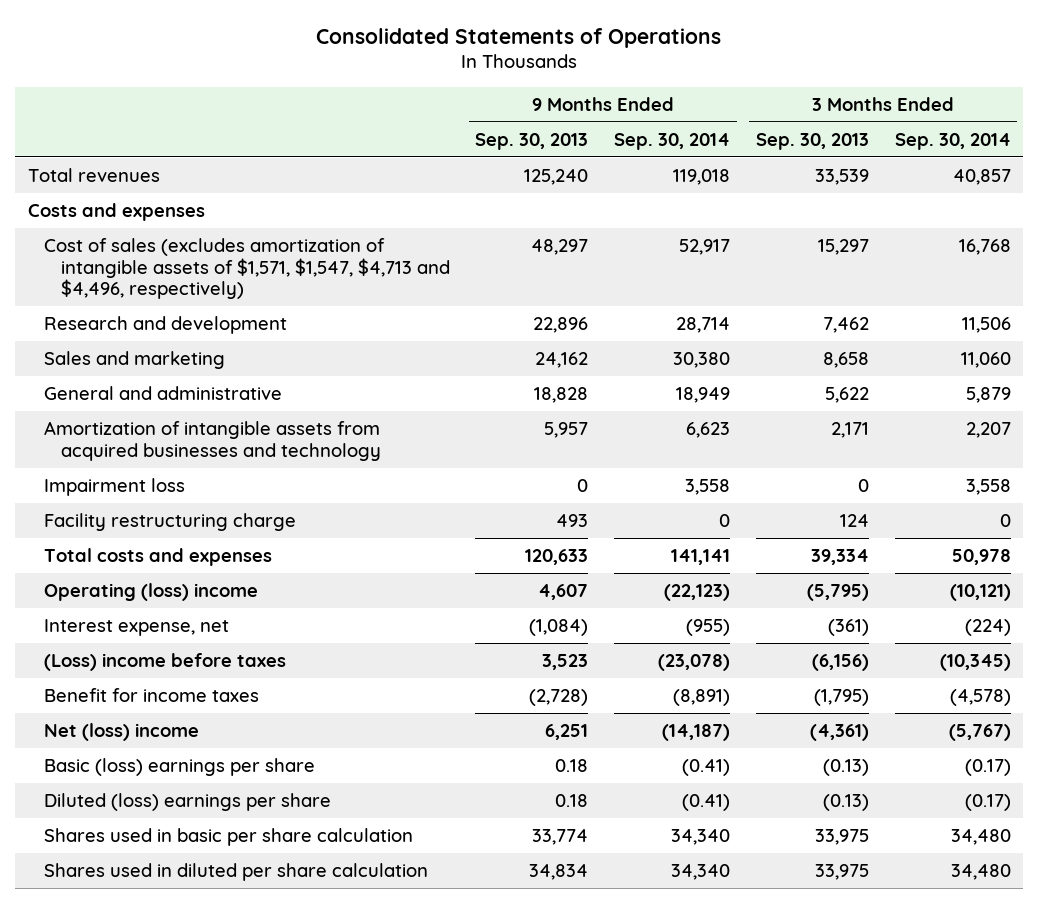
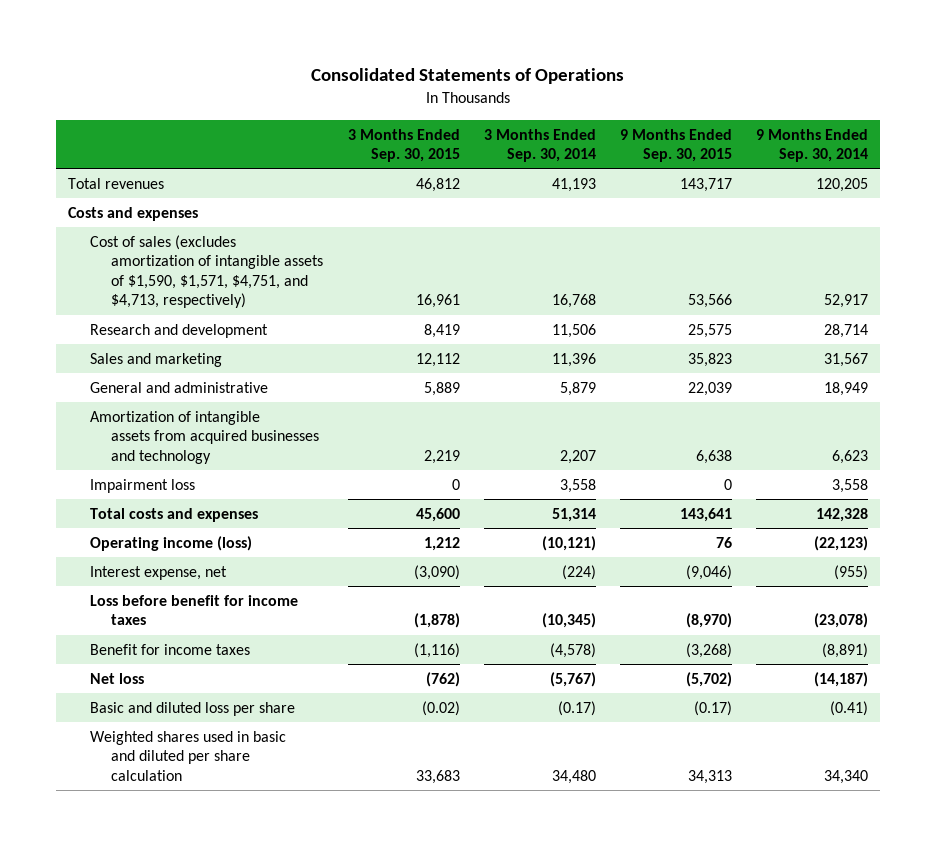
- | 9 Months Ended Sep. 30, 2013 | 9 Months Ended Sep. 30, 2014 | 3 Months Ended Sep. 30, 2013 | 3 Months Ended Sep. 30, 2014
+ | 3 Months Ended Sep. 30, 2015 | 3 Months Ended Sep. 30, 2014 | 9 Months Ended Sep. 30, 2015 | 9 Months Ended Sep. 30, 2014
- Total revenues | 125,240 | 119,018 | 33,539 | 40,857
+ Total revenues | 46,812 | 41,193 | 143,717 | 120,205
- Cost of sales (excludes amortization of intangible assets of $1,571, $1,547, $4,713 and $4,496, respectively) | 48,297 | 52,917 | 15,297 | 16,768
+ Cost of sales (excludes amortization of intangible assets of $1,590, $1,571, $4,751, and $4,713, respectively) | 16,961 | 16,768 | 53,566 | 52,917
- Sales and marketing | 24,162 | 30,380 | 8,658 | 11,060
+ Sales and marketing | 12,112 | 11,396 | 35,823 | 31,567
- Facility restructuring charge | 493 | 0 | 124 | 0
- Total costs and expenses | 120,633 | 141,141 | 39,334 | 50,978
- Operating (loss) income | 4,607 | (22,123) | (5,795) | (10,121)
+ Total costs and expenses | 45,600 | 51,314 | 143,641 | 142,328
+ Operating income (loss) | 1,212 | (10,121) | 76 | (22,123)
- (Loss) income before taxes | 3,523 | (23,078) | (6,156) | (10,345)
+ Loss before benefit for income taxes | (1,878) | (10,345) | (8,970) | (23,078)
- Net (loss) income | 6,251 | (14,187) | (4,361) | (5,767)
- Basic (loss) earnings per share | 0.18 | (0.41) | (0.13) | (0.17)
- Diluted (loss) earnings per share | 0.18 | (0.41) | (0.13) | (0.17)
- Shares used in basic per share calculation | 33,774 | 34,340 | 33,975 | 34,480
- Shares used in diluted per share calculation | 34,834 | 34,340 | 33,975 | 34,480
+ Net loss | (762) | (5,767) | (5,702) | (14,187)
+ Basic and diluted loss per share | (0.02) | (0.17) | (0.17) | (0.41)
+ Weighted shares used in basic and diluted per share calculation | 33,683 | 34,480 | 34,313 | 34,340

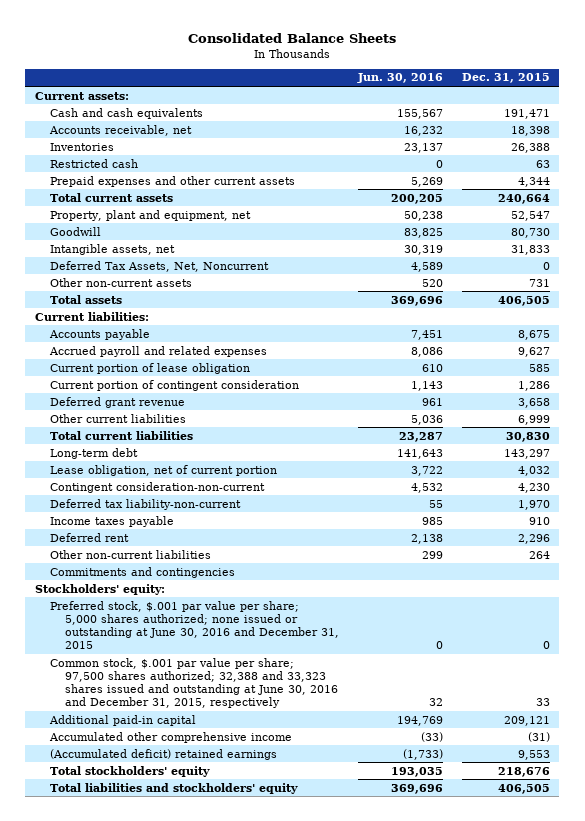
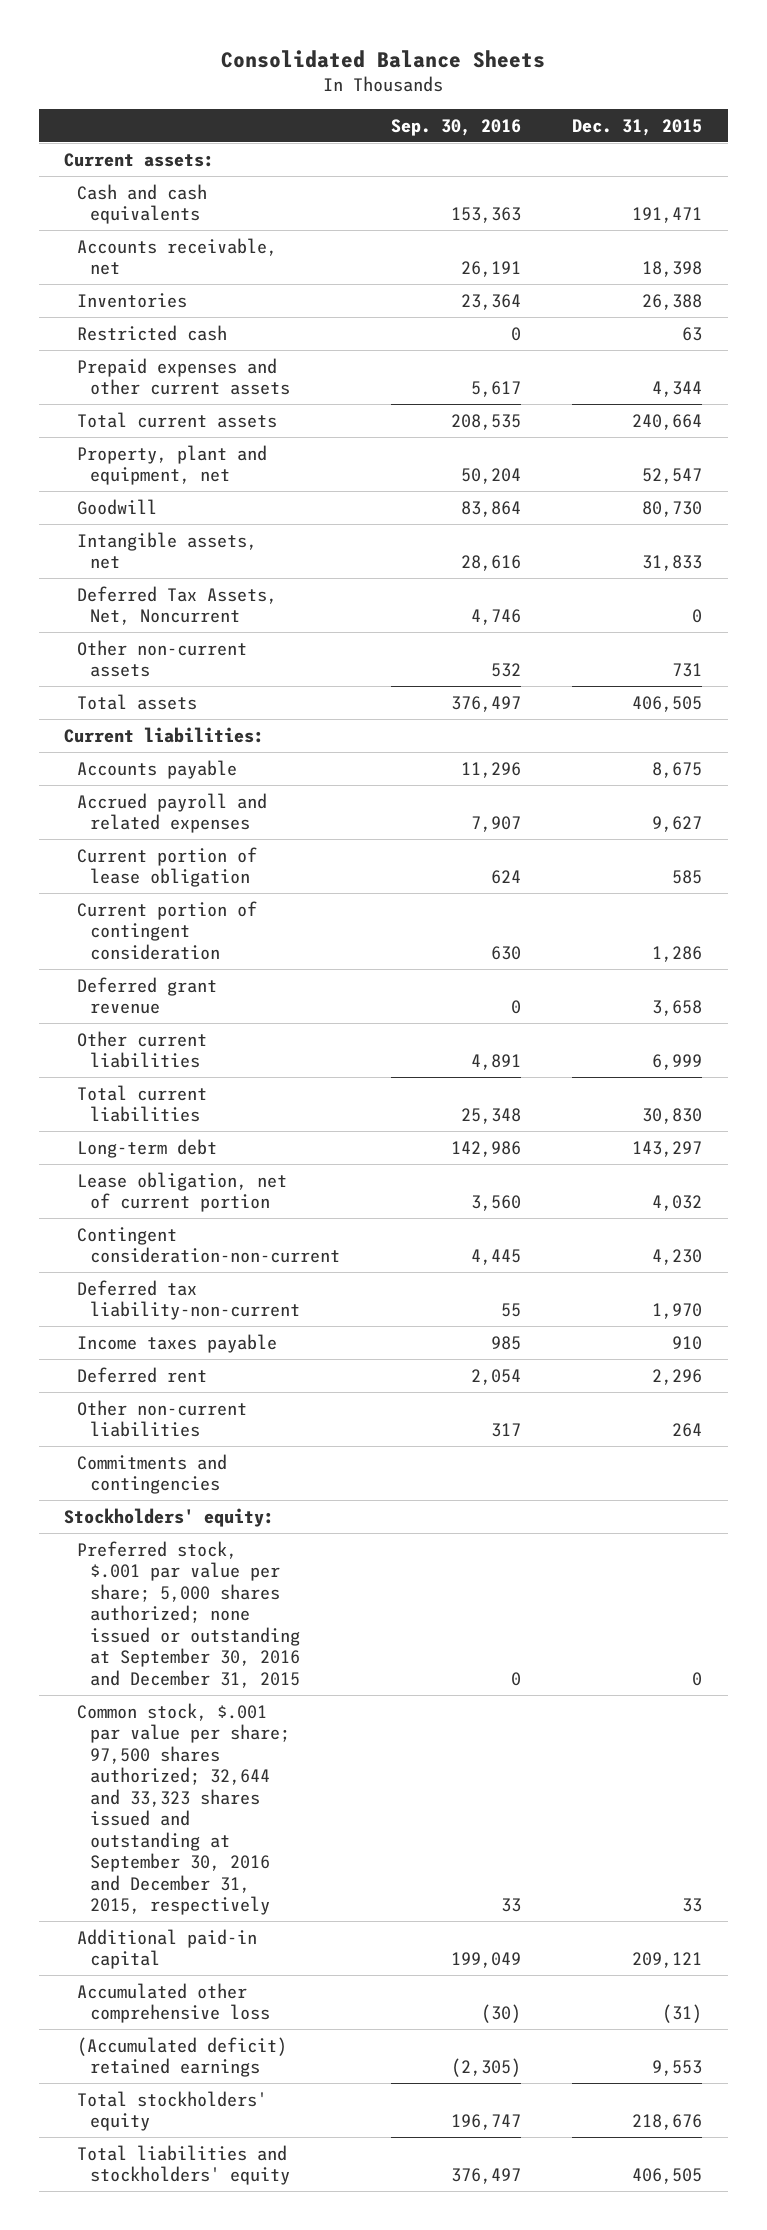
- | Jun. 30, 2016 | Dec. 31, 2015
+ | Sep. 30, 2016 | Dec. 31, 2015
- Preferred stock, $.001 par value per share; 5,000 shares authorized; none issued or outstanding at June 30, 2016 and December 31, 2015 | 0 | 0
- Common stock, $.001 par value per share; 97,500 shares authorized; 32,388 and 33,323 shares issued and outstanding at June 30, 2016 and December 31, 2015, respectively | 32 | 33
+ Preferred stock, $.001 par value per share; 5,000 shares authorized; none issued or outstanding at September 30, 2016 and December 31, 2015 | 0 | 0
+ Common stock, $.001 par value per share; 97,500 shares authorized; 32,644 and 33,323 shares issued and outstanding at September 30, 2016 and December 31, 2015, respectively | 33 | 33
- Accumulated other comprehensive income | (33) | (31)
+ Accumulated other comprehensive loss | (30) | (31)

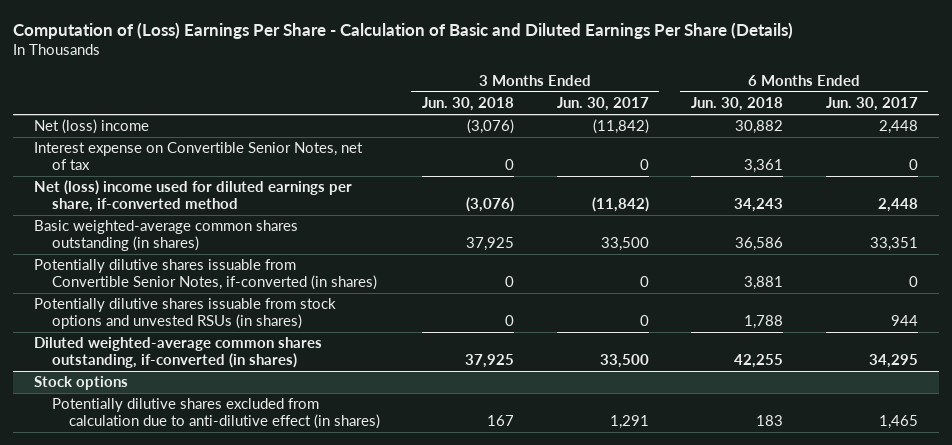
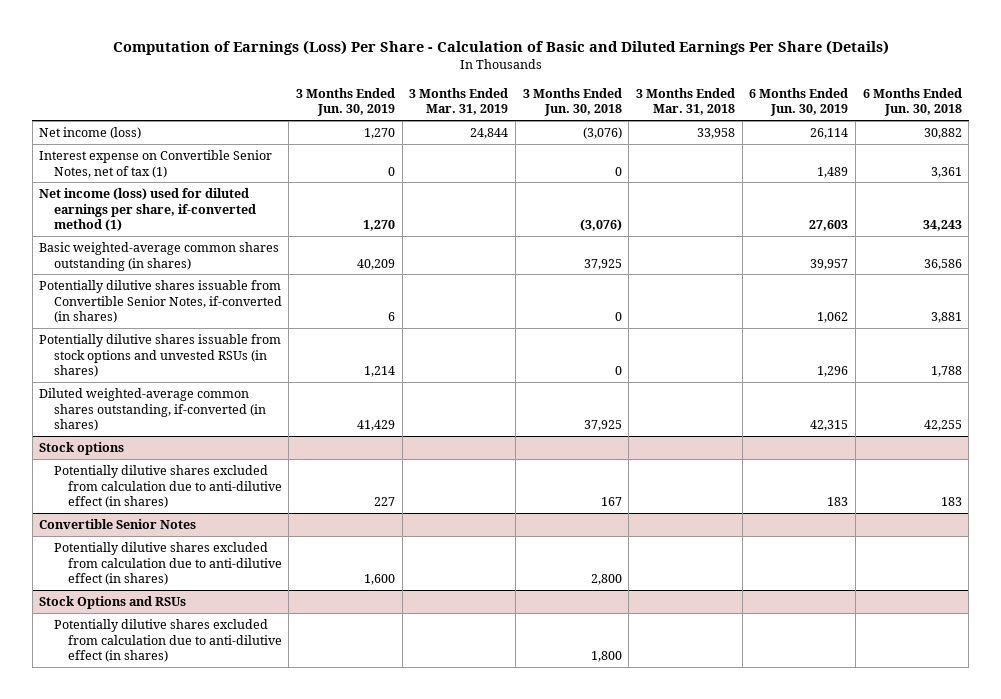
- Computation of (Loss) Earnings Per Share - Calculation of Basic and Diluted Earnings Per Share (Details)
+ Computation of Earnings (Loss) Per Share - Calculation of Basic and Diluted Earnings Per Share (Details)
- | 3 Months Ended Jun. 30, 2018 | 3 Months Ended Jun. 30, 2017 | 6 Months Ended Jun. 30, 2018 | 6 Months Ended Jun. 30, 2017
+ | 3 Months Ended Jun. 30, 2019 | 3 Months Ended Mar. 31, 2019 | 3 Months Ended Jun. 30, 2018 | 3 Months Ended Mar. 31, 2018 | 6 Months Ended Jun. 30, 2019 | 6 Months Ended Jun. 30, 2018
- Net (loss) income | (3,076) | (11,842) | 30,882 | 2,448
- Interest expense on Convertible Senior Notes, net of tax | 0 | 0 | 3,361 | 0
- Net (loss) income used for diluted earnings per share, if-converted method | (3,076) | (11,842) | 34,243 | 2,448
+ Net income (loss) | 1,270 | 24,844 | (3,076) | 33,958 | 26,114 | 30,882
+ Interest expense on Convertible Senior Notes, net of tax (1) | 0 | | 0 | | 1,489 | 3,361
+ Net income (loss) used for diluted earnings per share, if-converted method (1) | 1,270 | | (3,076) | | 27,603 | 34,243
+ Convertible Senior Notes
+ Potentially dilutive shares excluded from calculation due to anti-dilutive effect (in shares) | 1,600 | | 2,800 | | |
+ Stock Options and RSUs
+ Potentially dilutive shares excluded from calculation due to anti-dilutive effect (in shares) | | | 1,800 | | |

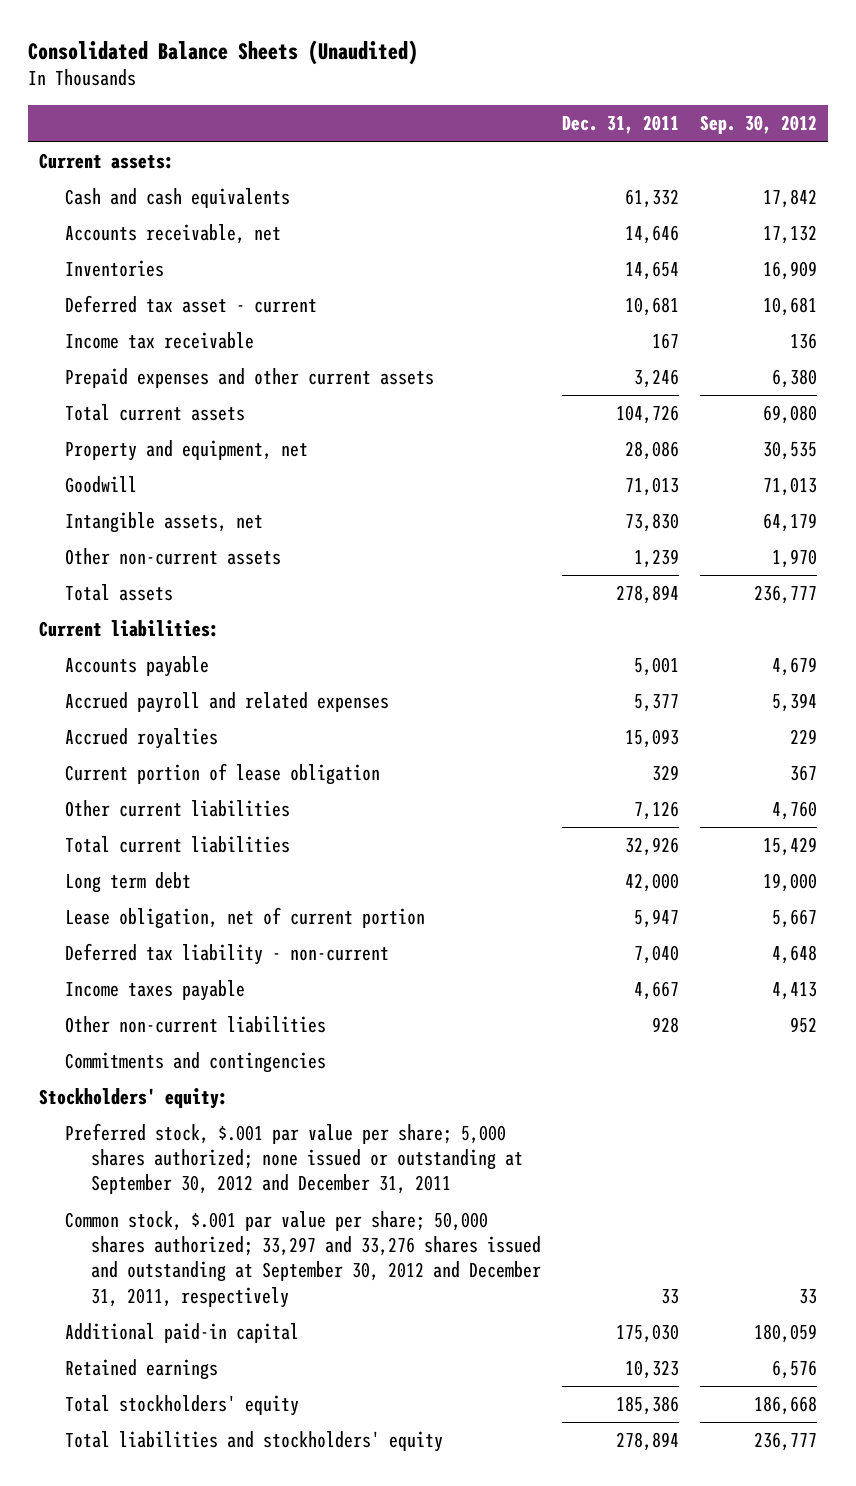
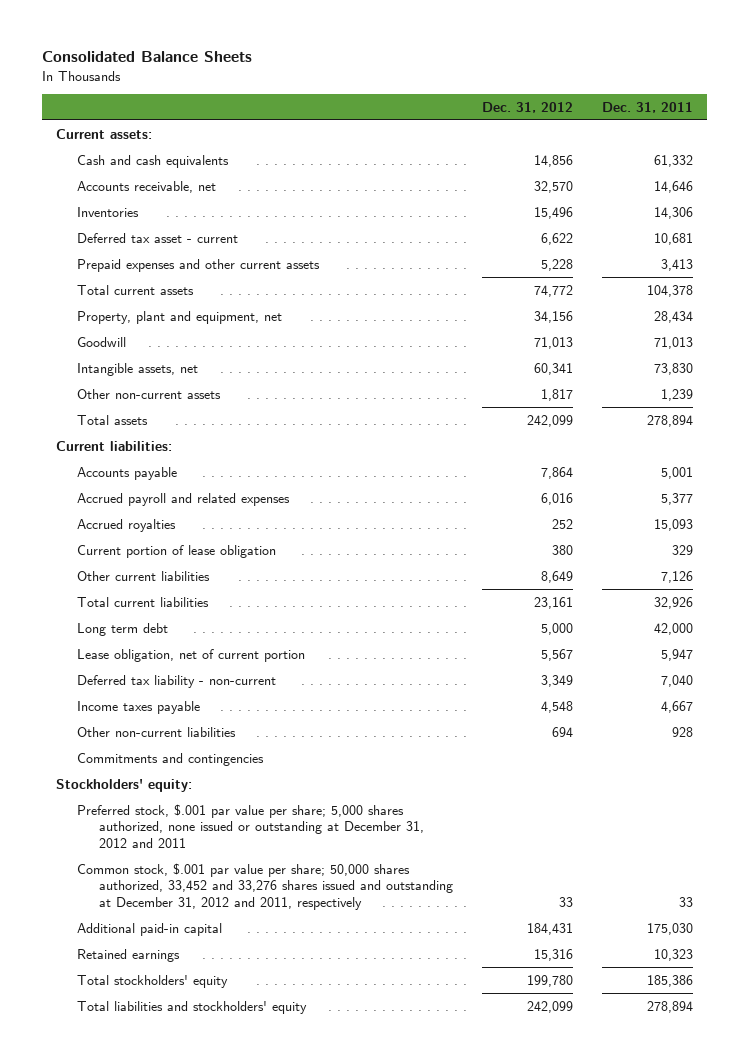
- Consolidated Balance Sheets (Unaudited)
+ Consolidated Balance Sheets
- | Dec. 31, 2011 | Sep. 30, 2012
+ | Dec. 31, 2012 | Dec. 31, 2011
- Inventories | 14,654 | 16,909
+ Inventories | 15,496 | 14,306
- Income tax receivable | 167 | 136
- Prepaid expenses and other current assets | 3,246 | 6,380
- Total current assets | 104,726 | 69,080
- Property and equipment, net | 28,086 | 30,535
+ Prepaid expenses and other current assets | 5,228 | 3,413
+ Total current assets | 74,772 | 104,378
+ Property, plant and equipment, net | 34,156 | 28,434
- Preferred stock, $.001 par value per share; 5,000 shares authorized; none issued or outstanding at September 30, 2012 and December 31, 2011
- Common stock, $.001 par value per share; 50,000 shares authorized; 33,297 and 33,276 shares issued and outstanding at September 30, 2012 and December 31, 2011, respectively | 33 | 33
+ Preferred stock, $.001 par value per share; 5,000 shares authorized, none issued or outstanding at December 31, 2012 and 2011
+ Common stock, $.001 par value per share; 50,000 shares authorized, 33,452 and 33,276 shares issued and outstanding at December 31, 2012 and 2011, respectively | 33 | 33

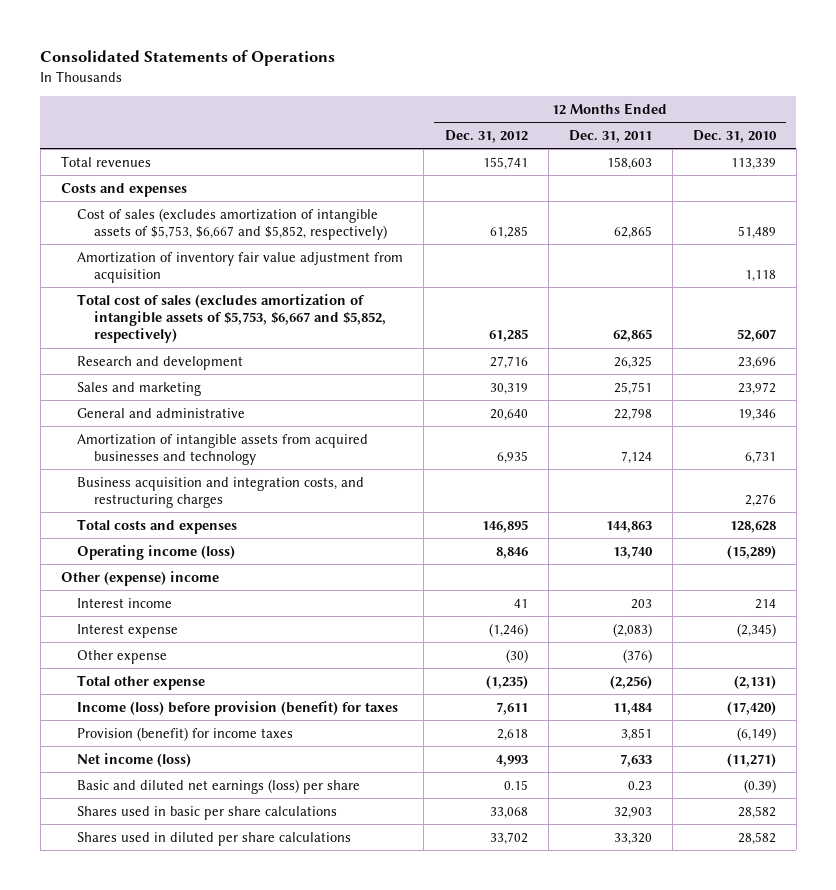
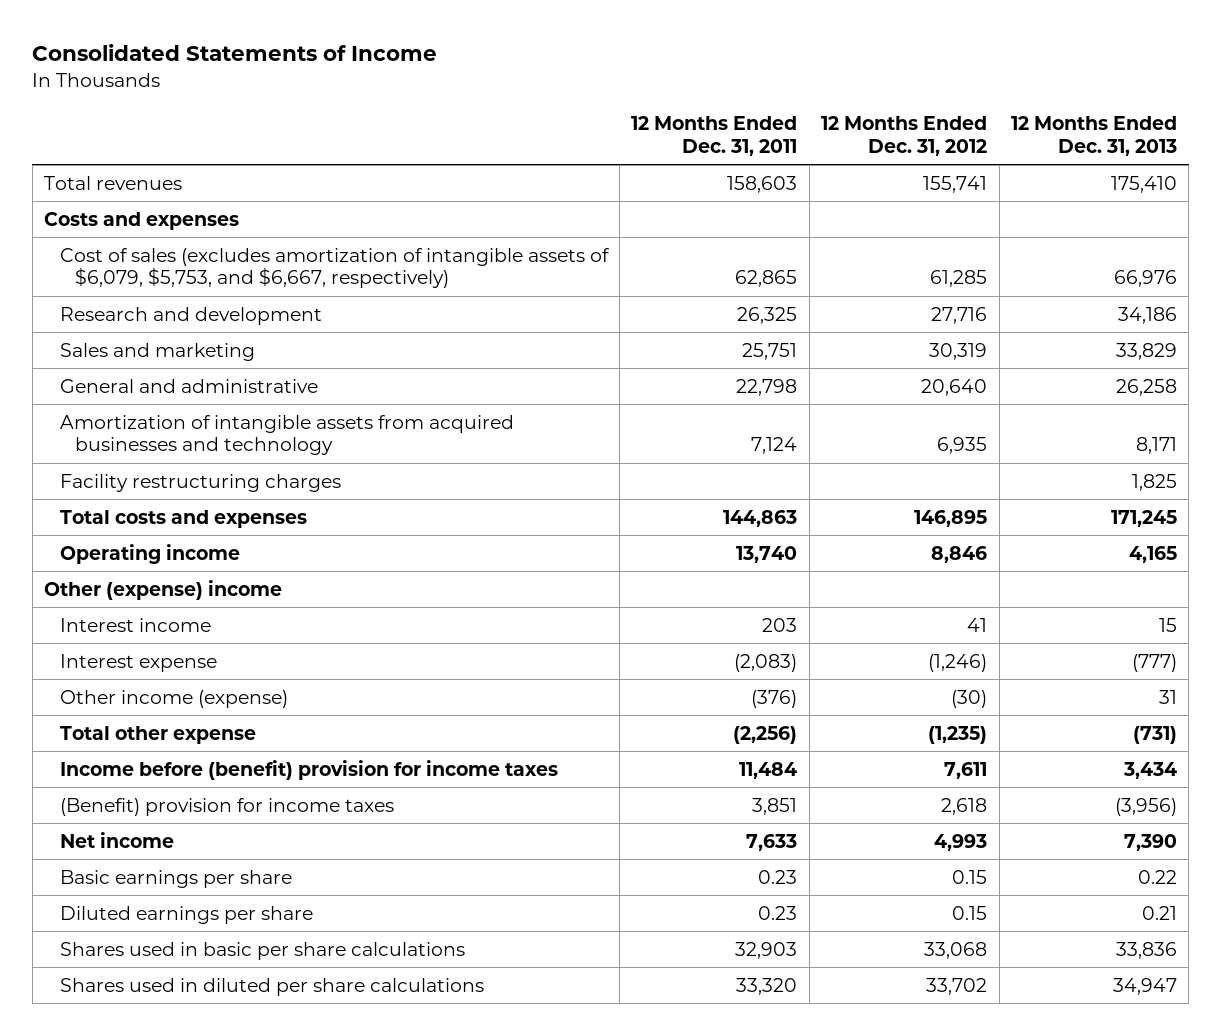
- Consolidated Statements of Operations
+ Consolidated Statements of Income
- | 12 Months Ended Dec. 31, 2012 | 12 Months Ended Dec. 31, 2011 | 12 Months Ended Dec. 31, 2010
+ | 12 Months Ended Dec. 31, 2011 | 12 Months Ended Dec. 31, 2012 | 12 Months Ended Dec. 31, 2013
- Cost of sales (excludes amortization of intangible assets of $5,753, $6,667 and $5,852, respectively) | 61,285 | 62,865 | 51,489
- Amortization of inventory fair value adjustment from acquisition | | | 1,118
- Total cost of sales (excludes amortization of intangible assets of $5,753, $6,667 and $5,852, respectively) | 61,285 | 62,865 | 52,607
+ Cost of sales (excludes amortization of intangible assets of $6,079, $5,753, and $6,667, respectively) | 62,865 | 61,285 | 66,976
- Business acquisition and integration costs, and restructuring charges | | | 2,276
+ Facility restructuring charges | | | 1,825
- Operating income (loss) | 8,846 | 13,740 | (15,289)
+ Operating income | 13,740 | 8,846 | 4,165
- Other expense | (30) | (376) |
+ Other income (expense) | (376) | (30) | 31
- Income (loss) before provision (benefit) for taxes | 7,611 | 11,484 | (17,420)
- Provision (benefit) for income taxes | 2,618 | 3,851 | (6,149)
- Net income (loss) | 4,993 | 7,633 | (11,271)
- Basic and diluted net earnings (loss) per share | 0.15 | 0.23 | (0.39)
+ Income before (benefit) provision for income taxes | 11,484 | 7,611 | 3,434
+ (Benefit) provision for income taxes | 3,851 | 2,618 | (3,956)
+ Net income | 7,633 | 4,993 | 7,390
+ Basic earnings per share | 0.23 | 0.15 | 0.22
+ Diluted earnings per share | 0.23 | 0.15 | 0.21

